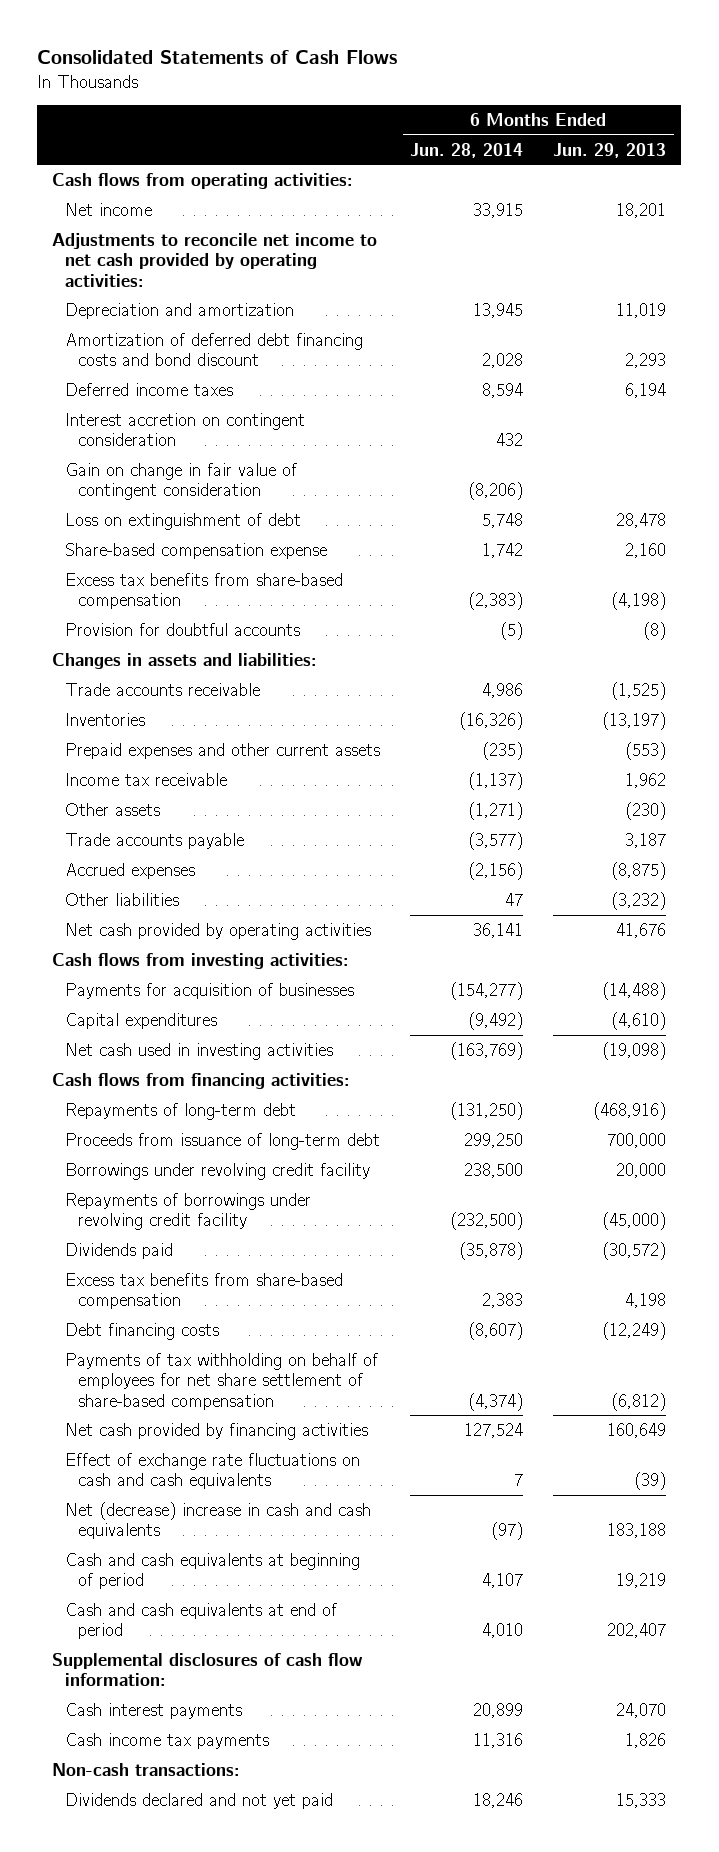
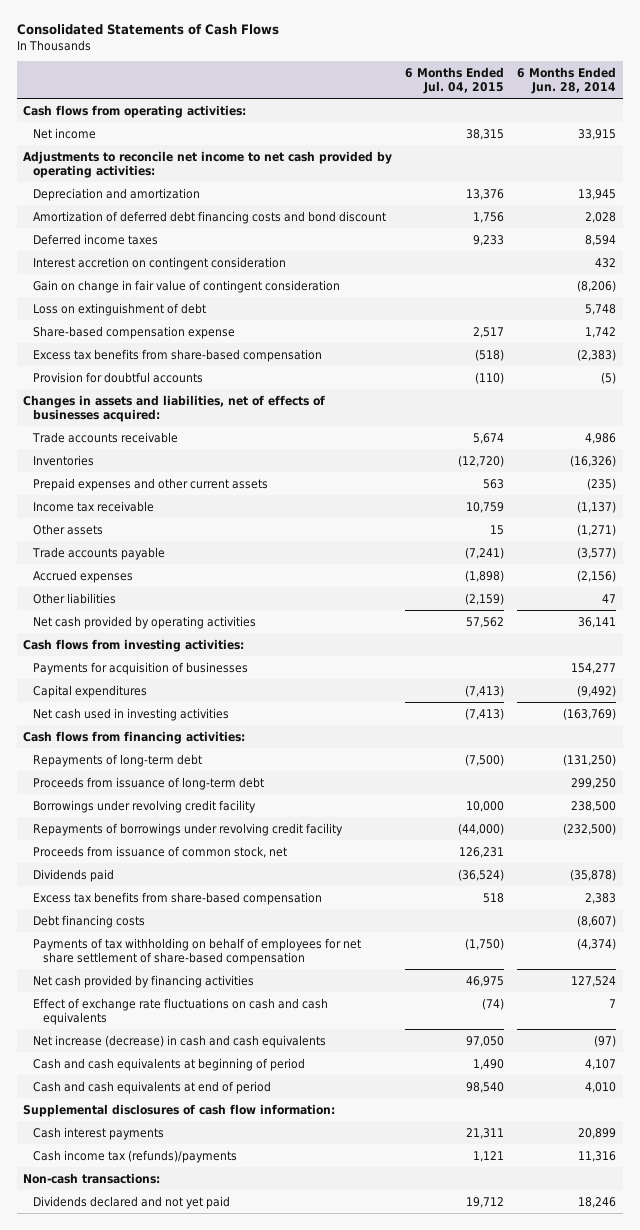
- | 6 Months Ended Jun. 28, 2014 | 6 Months Ended Jun. 29, 2013
+ | 6 Months Ended Jul. 04, 2015 | 6 Months Ended Jun. 28, 2014
- Changes in assets and liabilities:
+ Changes in assets and liabilities, net of effects of businesses acquired:
- Payments for acquisition of businesses | (154,277) | (14,488)
+ Payments for acquisition of businesses | | 154,277
+ Proceeds from issuance of common stock, net | 126,231 |
- Net (decrease) increase in cash and cash equivalents | (97) | 183,188
+ Net increase (decrease) in cash and cash equivalents | 97,050 | (97)
- Cash income tax payments | 11,316 | 1,826
+ Cash income tax (refunds)/payments | 1,121 | 11,316

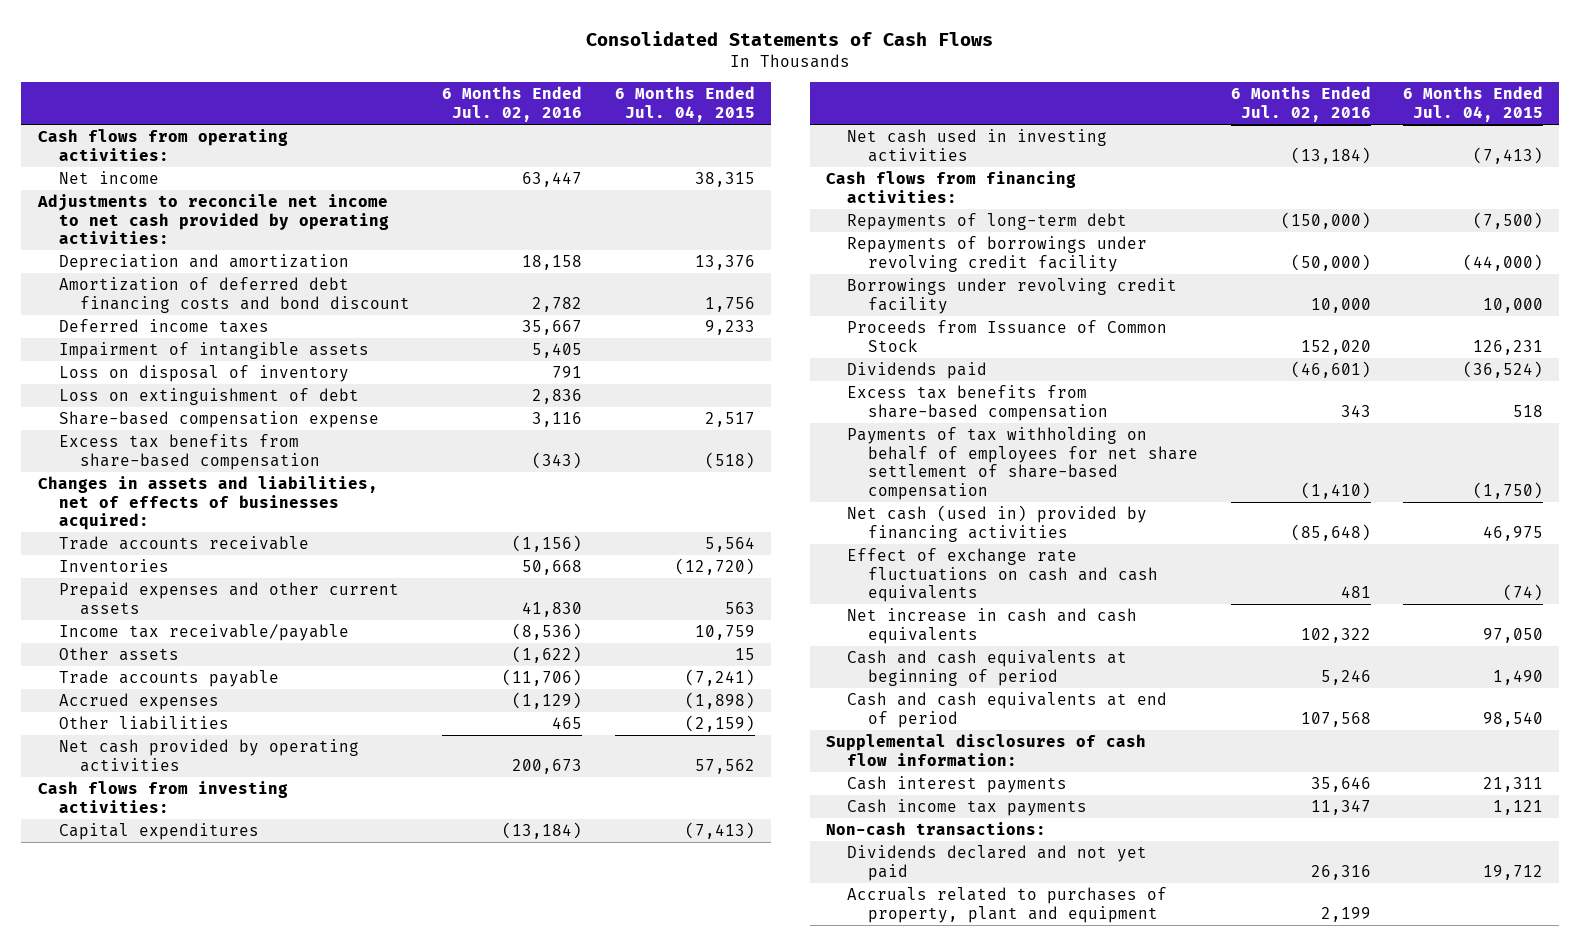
- | 6 Months Ended Jul. 04, 2015 | 6 Months Ended Jun. 28, 2014
+ | 6 Months Ended Jul. 02, 2016 | 6 Months Ended Jul. 04, 2015
- Interest accretion on contingent consideration | | 432
- Gain on change in fair value of contingent consideration | | (8,206)
+ Impairment of intangible assets | 5,405 |
+ Loss on disposal of inventory | 791 |
- Provision for doubtful accounts | (110) | (5)
- Trade accounts receivable | 5,674 | 4,986
+ Trade accounts receivable | (1,156) | 5,564
- Income tax receivable | 10,759 | (1,137)
+ Income tax receivable/payable | (8,536) | 10,759
- Payments for acquisition of businesses | | 154,277
- Proceeds from issuance of long-term debt | | 299,250
- Proceeds from issuance of common stock, net | 126,231 |
moved down: Borrowings under revolving credit facility | 10,000 | 10,000
+ Proceeds from Issuance of Common Stock | 152,020 | 126,231
- Debt financing costs | | (8,607)
- Net cash provided by financing activities | 46,975 | 127,524
+ Net cash (used in) provided by financing activities | (85,648) | 46,975
- Net increase (decrease) in cash and cash equivalents | 97,050 | (97)
+ Net increase in cash and cash equivalents | 102,322 | 97,050
- Cash income tax (refunds)/payments | 1,121 | 11,316
+ Cash income tax payments | 11,347 | 1,121
+ Accruals related to purchases of property, plant and equipment | 2,199 |

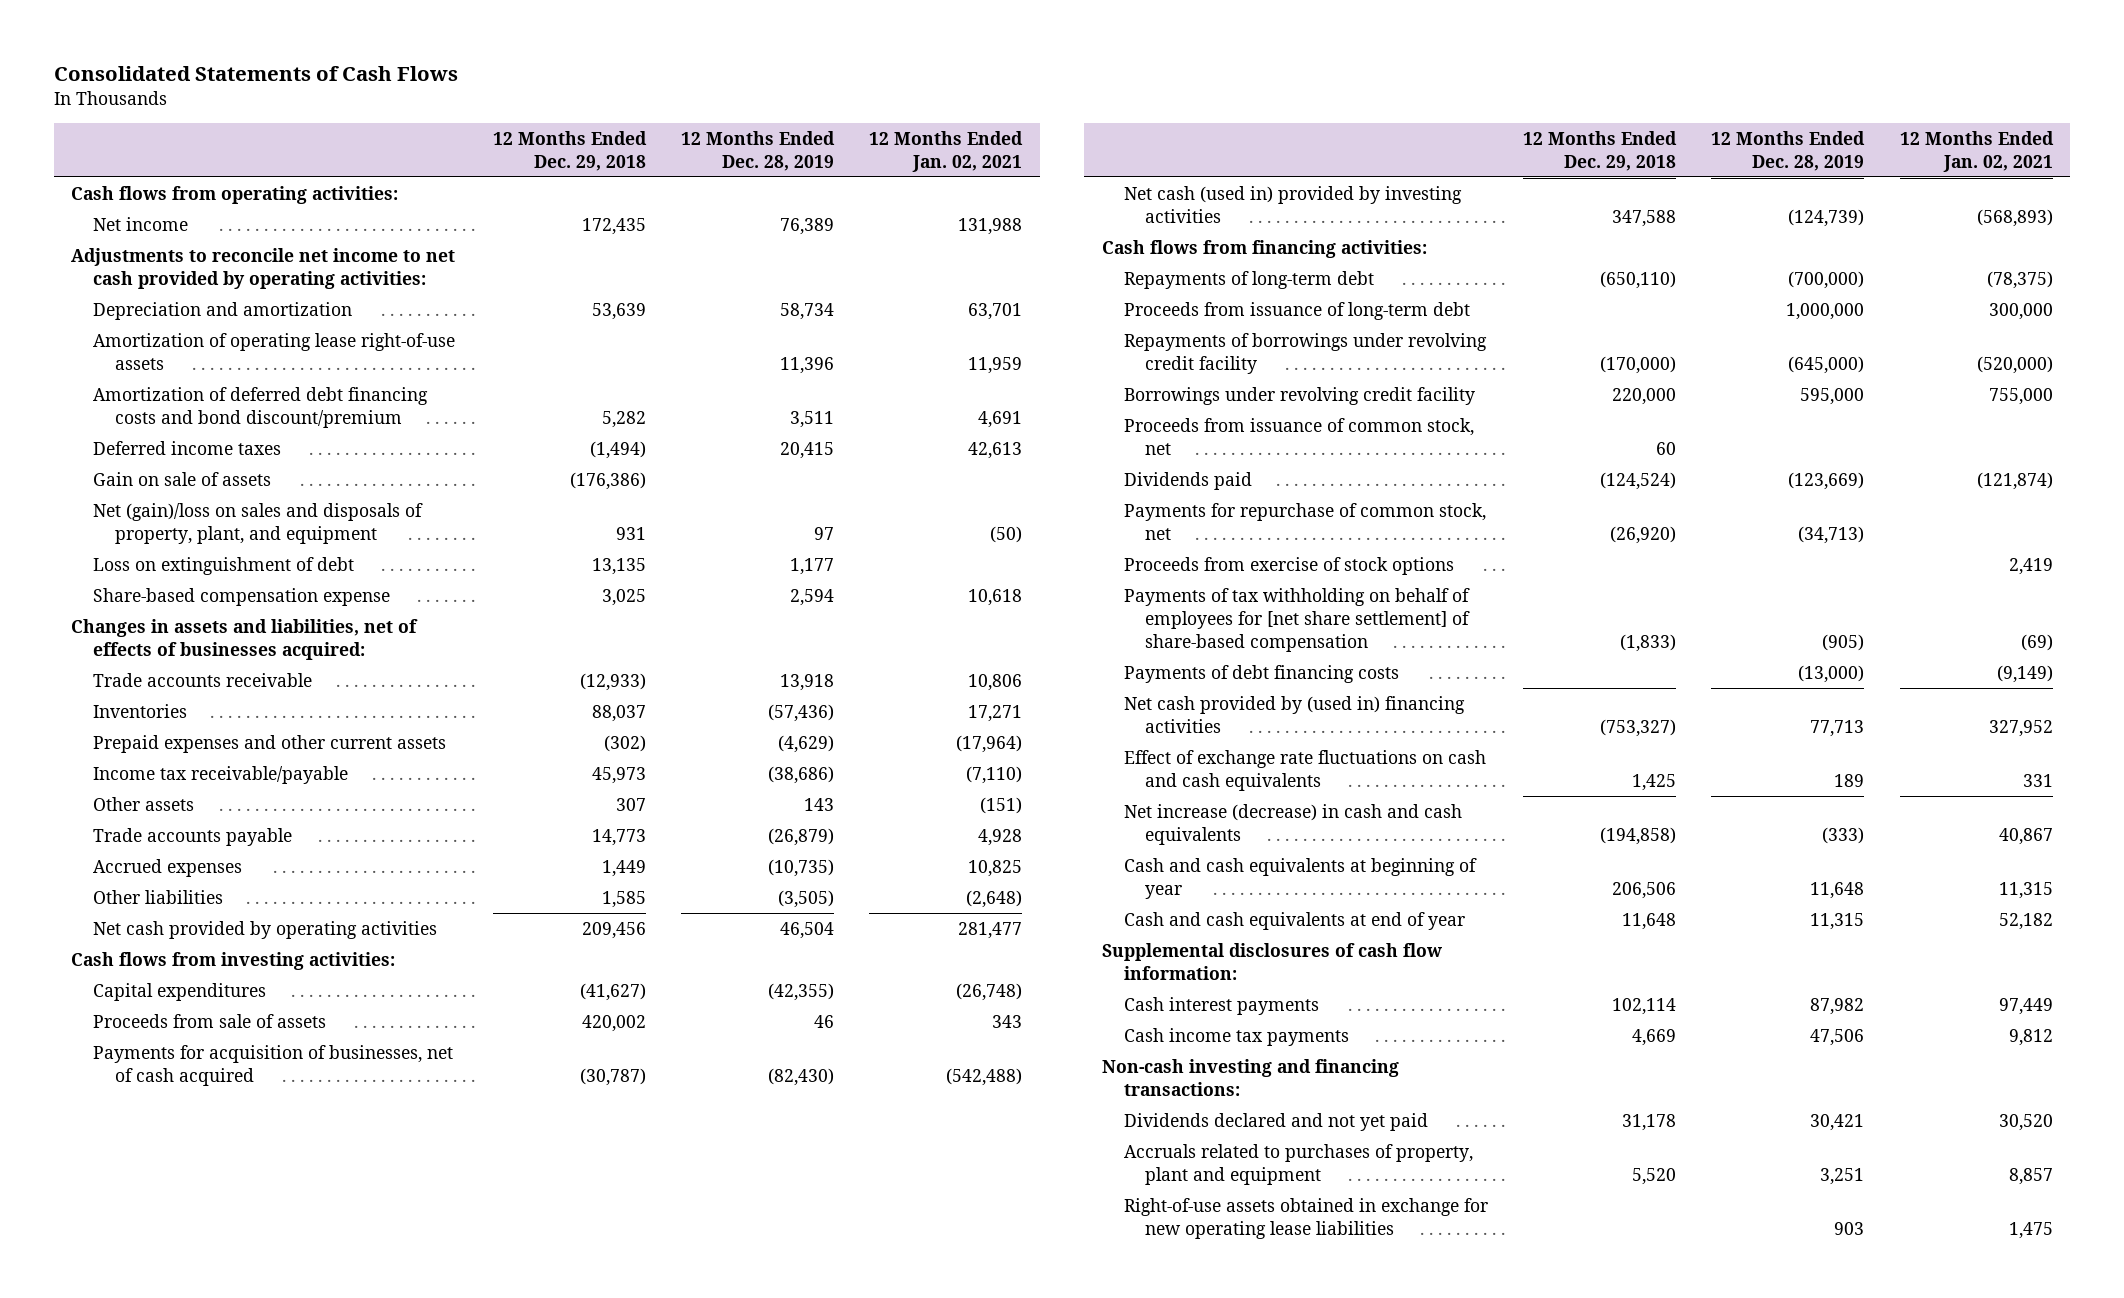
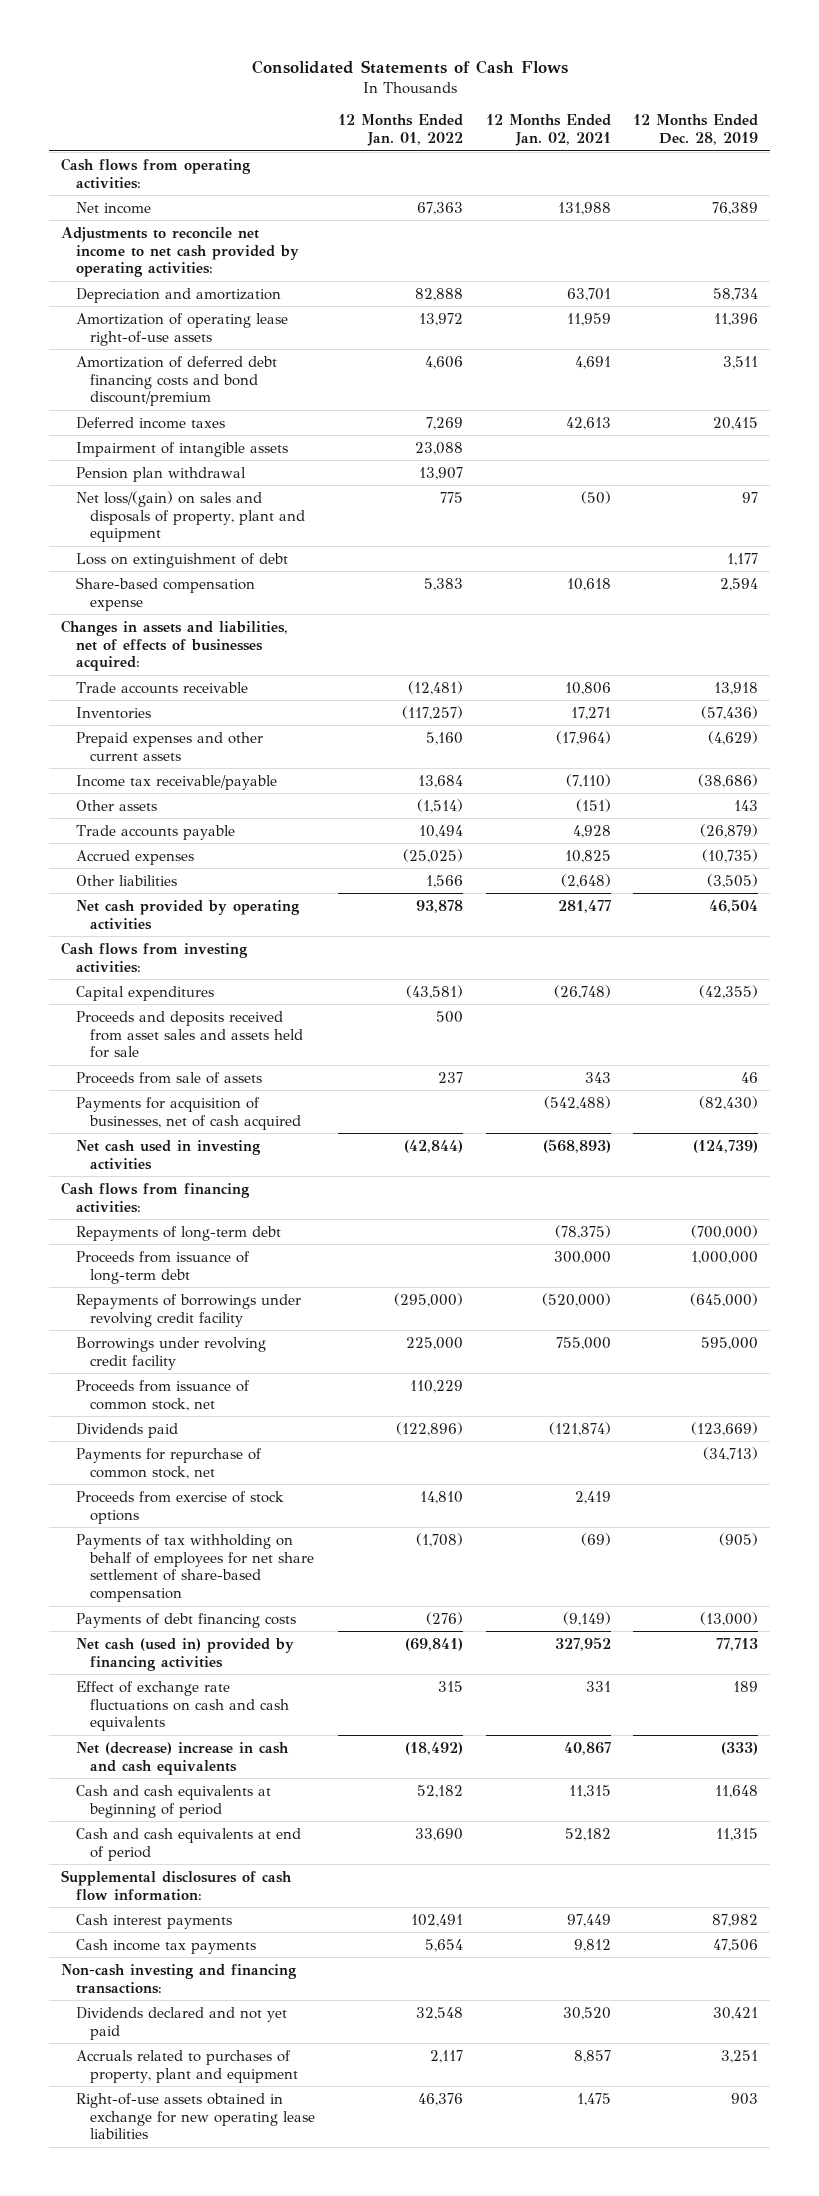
- | 12 Months Ended Dec. 29, 2018 | 12 Months Ended Dec. 28, 2019 | 12 Months Ended Jan. 02, 2021
+ | 12 Months Ended Jan. 01, 2022 | 12 Months Ended Jan. 02, 2021 | 12 Months Ended Dec. 28, 2019
- Gain on sale of assets | (176,386) | |
- Net (gain)/loss on sales and disposals of property, plant, and equipment | 931 | 97 | (50)
+ Impairment of intangible assets | 23,088 | |
+ Pension plan withdrawal | 13,907 | |
+ Net loss/(gain) on sales and disposals of property, plant and equipment | 775 | (50) | 97
+ Proceeds and deposits received from asset sales and assets held for sale | 500 | |
- Net cash (used in) provided by investing activities | 347,588 | (124,739) | (568,893)
+ Net cash used in investing activities | (42,844) | (568,893) | (124,739)
- Payments of tax withholding on behalf of employees for [net share settlement] of share-based compensation | (1,833) | (905) | (69)
+ Payments of tax withholding on behalf of employees for net share settlement of share-based compensation | (1,708) | (69) | (905)
- Net cash provided by (used in) financing activities | (753,327) | 77,713 | 327,952
+ Net cash (used in) provided by financing activities | (69,841) | 327,952 | 77,713
- Net increase (decrease) in cash and cash equivalents | (194,858) | (333) | 40,867
- Cash and cash equivalents at beginning of year | 206,506 | 11,648 | 11,315
- Cash and cash equivalents at end of year | 11,648 | 11,315 | 52,182
+ Net (decrease) increase in cash and cash equivalents | (18,492) | 40,867 | (333)
+ Cash and cash equivalents at beginning of period | 52,182 | 11,315 | 11,648
+ Cash and cash equivalents at end of period | 33,690 | 52,182 | 11,315

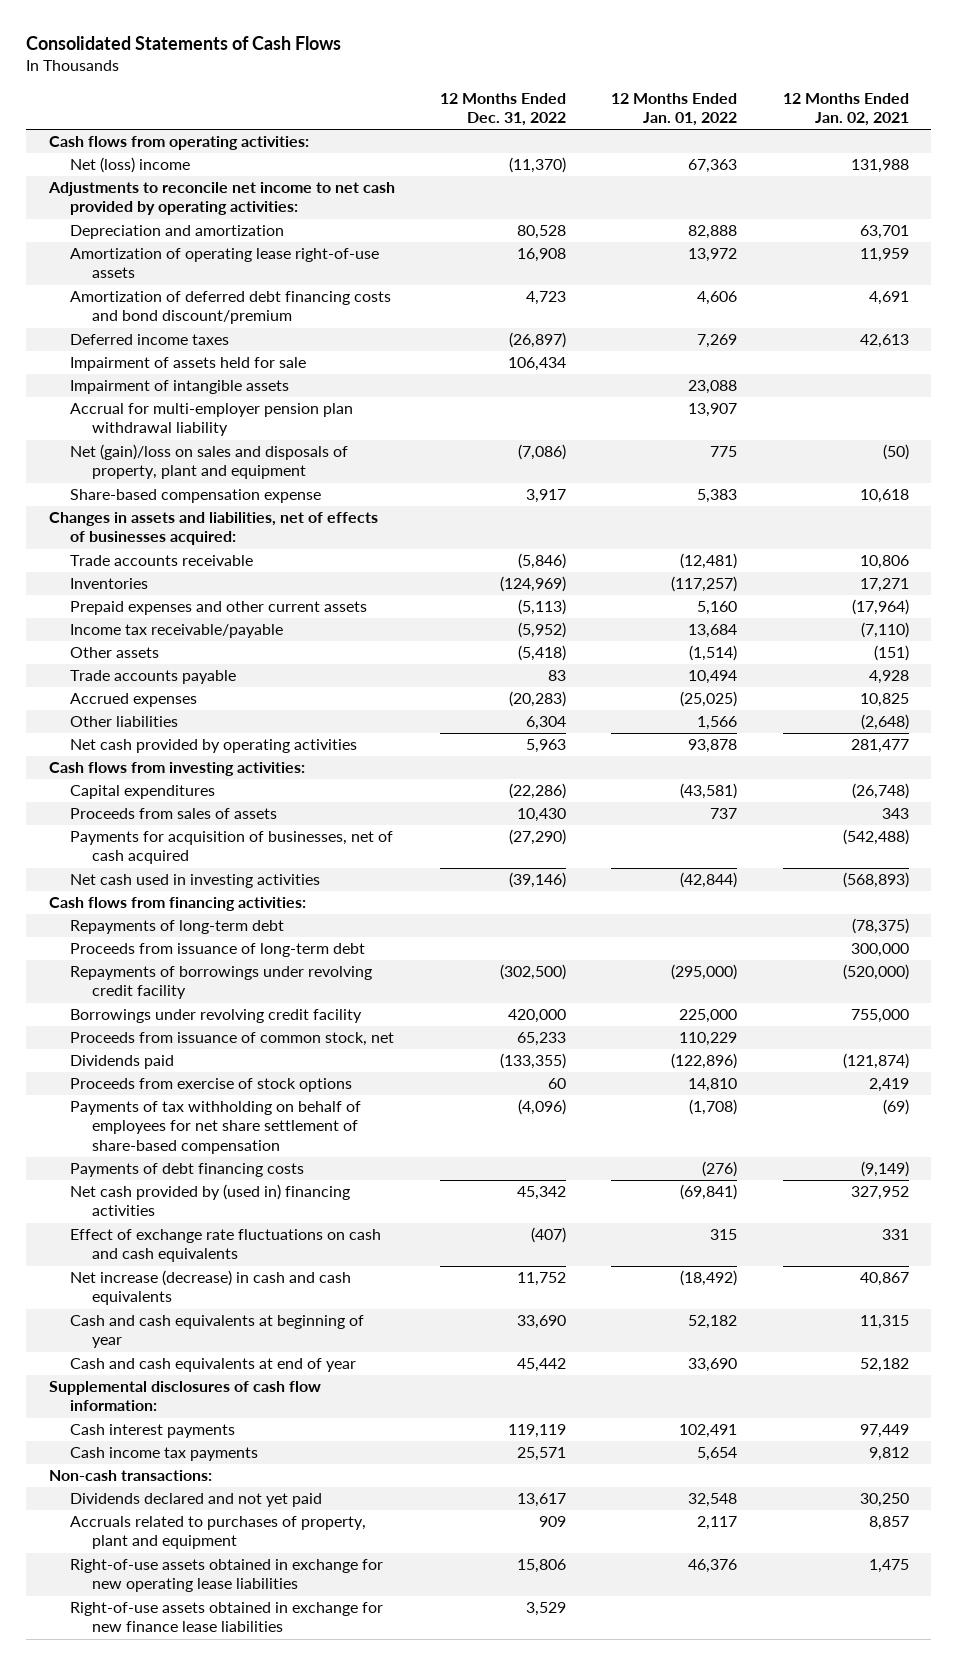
- | 12 Months Ended Jan. 01, 2022 | 12 Months Ended Jan. 02, 2021 | 12 Months Ended Dec. 28, 2019
+ | 12 Months Ended Dec. 31, 2022 | 12 Months Ended Jan. 01, 2022 | 12 Months Ended Jan. 02, 2021
- Net income | 67,363 | 131,988 | 76,389
+ Net (loss) income | (11,370) | 67,363 | 131,988
+ Impairment of assets held for sale | 106,434 | |
- Pension plan withdrawal | 13,907 | |
- Net loss/(gain) on sales and disposals of property, plant and equipment | 775 | (50) | 97
- Loss on extinguishment of debt | | | 1,177
+ Accrual for multi-employer pension plan withdrawal liability | | 13,907 |
+ Net (gain)/loss on sales and disposals of property, plant and equipment | (7,086) | 775 | (50)
- Proceeds and deposits received from asset sales and assets held for sale | 500 | |
- Proceeds from sale of assets | 237 | 343 | 46
+ Proceeds from sales of assets | 10,430 | 737 | 343
- Payments for repurchase of common stock, net | | | (34,713)
- Net cash (used in) provided by financing activities | (69,841) | 327,952 | 77,713
+ Net cash provided by (used in) financing activities | 45,342 | (69,841) | 327,952
- Net (decrease) increase in cash and cash equivalents | (18,492) | 40,867 | (333)
- Cash and cash equivalents at beginning of period | 52,182 | 11,315 | 11,648
- Cash and cash equivalents at end of period | 33,690 | 52,182 | 11,315
+ Net increase (decrease) in cash and cash equivalents | 11,752 | (18,492) | 40,867
+ Cash and cash equivalents at beginning of year | 33,690 | 52,182 | 11,315
+ Cash and cash equivalents at end of year | 45,442 | 33,690 | 52,182
- Non-cash investing and financing transactions:
- Dividends declared and not yet paid | 32,548 | 30,520 | 30,421
+ Non-cash transactions:
+ Dividends declared and not yet paid | 13,617 | 32,548 | 30,250
+ Right-of-use assets obtained in exchange for new finance lease liabilities | 3,529 | |

